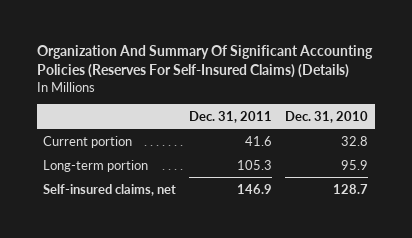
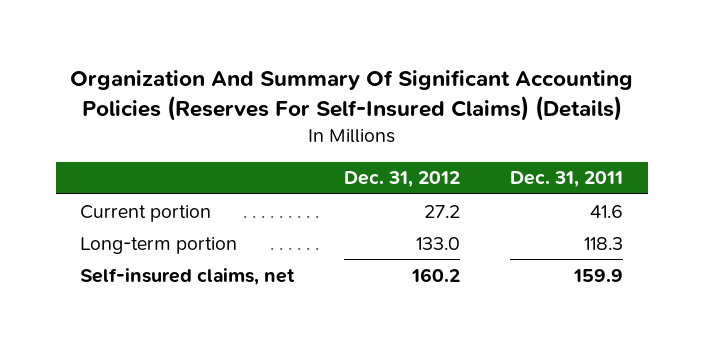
- | Dec. 31, 2011 | Dec. 31, 2010
+ | Dec. 31, 2012 | Dec. 31, 2011
- Long-term portion | 105.3 | 95.9
- Self-insured claims, net | 146.9 | 128.7
+ Long-term portion | 133.0 | 118.3
+ Self-insured claims, net | 160.2 | 159.9

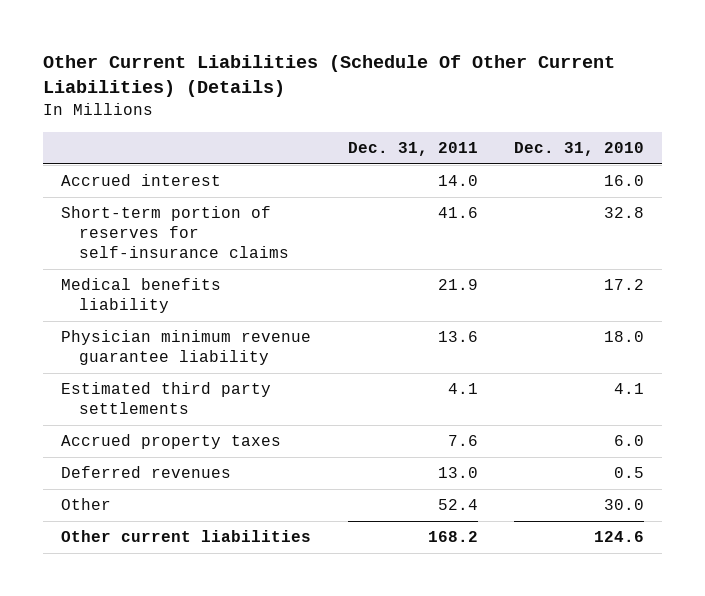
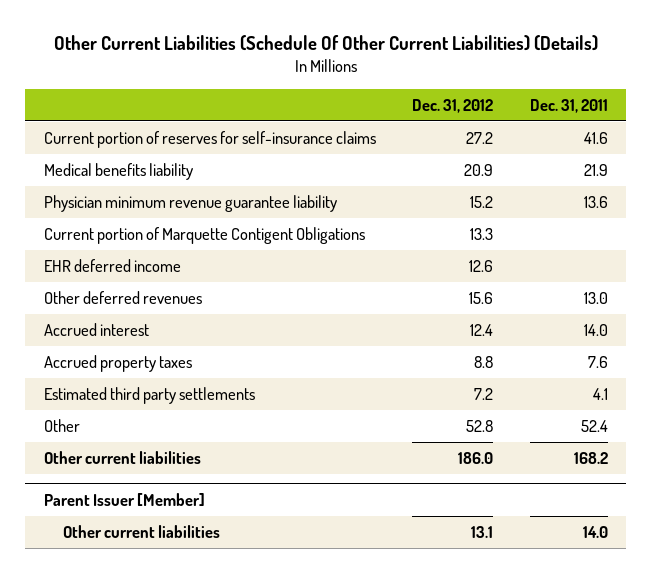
- | Dec. 31, 2011 | Dec. 31, 2010
+ | Dec. 31, 2012 | Dec. 31, 2011
- Short-term portion of reserves for self-insurance claims | 41.6 | 32.8
+ Current portion of reserves for self-insurance claims | 27.2 | 41.6
+ Current portion of Marquette Contigent Obligations | 13.3 |
+ EHR deferred income | 12.6 |
+ Other deferred revenues | 15.6 | 13.0
moved down: Accrued interest | 12.4 | 14.0
- Deferred revenues | 13.0 | 0.5
moved down: Estimated third party settlements | 7.2 | 4.1
+ Parent Issuer [Member]
+ Other current liabilities | 13.1 | 14.0

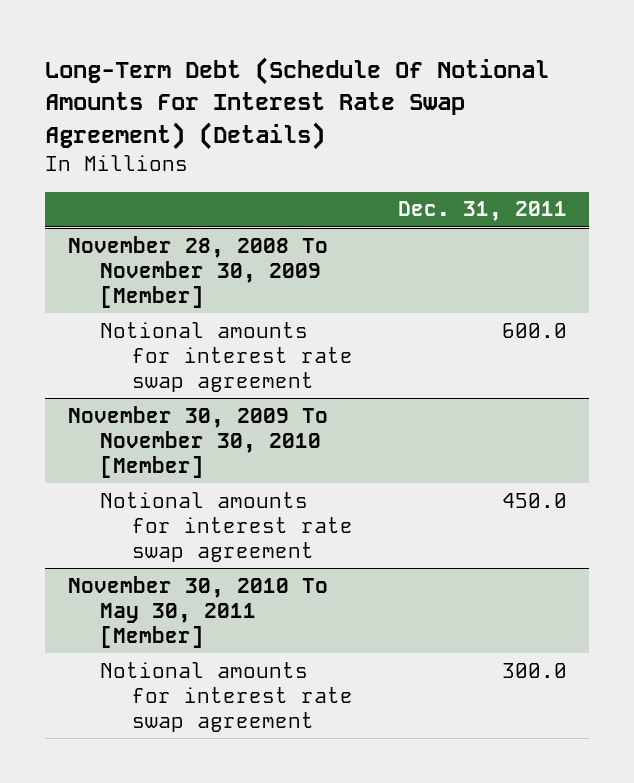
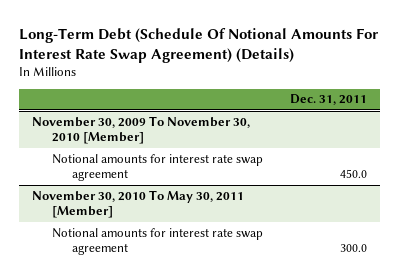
- November 28, 2008 To November 30, 2009 [Member]
- Notional amounts for interest rate swap agreement | 600.0

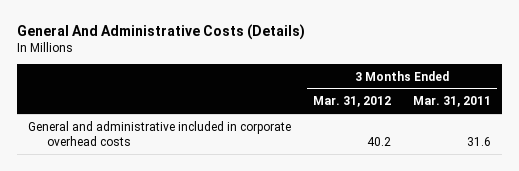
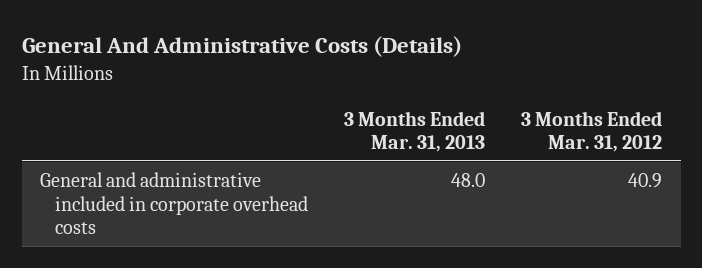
- | 3 Months Ended Mar. 31, 2012 | 3 Months Ended Mar. 31, 2011
+ | 3 Months Ended Mar. 31, 2013 | 3 Months Ended Mar. 31, 2012
- General and administrative included in corporate overhead costs | 40.2 | 31.6
+ General and administrative included in corporate overhead costs | 48.0 | 40.9

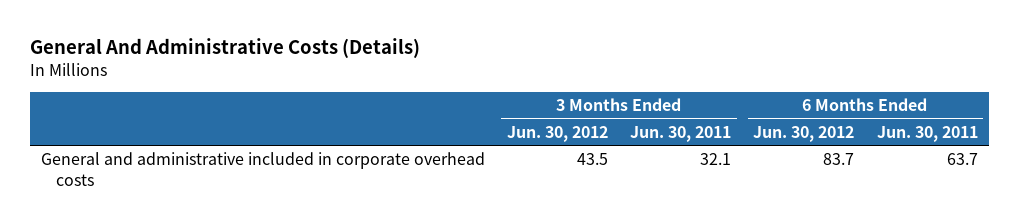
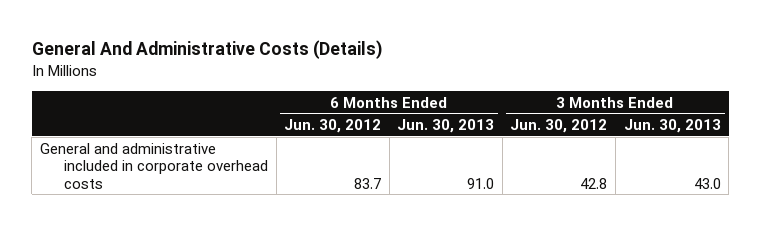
- | 3 Months Ended Jun. 30, 2012 | 3 Months Ended Jun. 30, 2011 | 6 Months Ended Jun. 30, 2012 | 6 Months Ended Jun. 30, 2011
+ | 6 Months Ended Jun. 30, 2012 | 6 Months Ended Jun. 30, 2013 | 3 Months Ended Jun. 30, 2012 | 3 Months Ended Jun. 30, 2013
- General and administrative included in corporate overhead costs | 43.5 | 32.1 | 83.7 | 63.7
+ General and administrative included in corporate overhead costs | 83.7 | 91.0 | 42.8 | 43.0

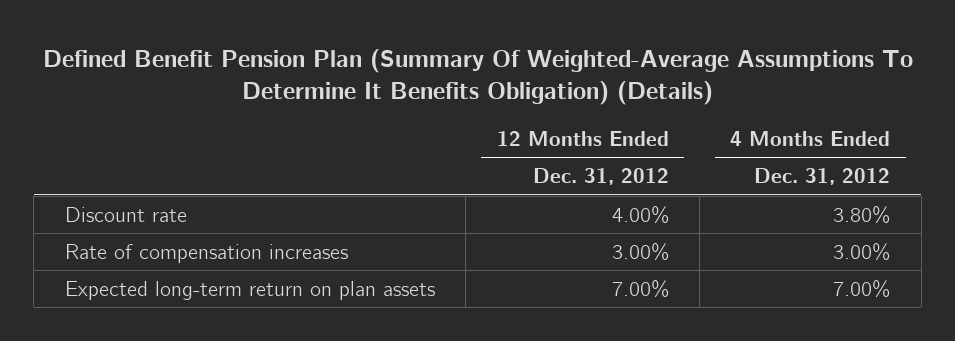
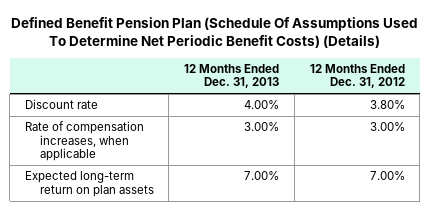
- Defined Benefit Pension Plan (Summary Of Weighted-Average Assumptions To Determine It Benefits Obligation) (Details)
+ Defined Benefit Pension Plan (Schedule Of Assumptions Used To Determine Net Periodic Benefit Costs) (Details)
- | 12 Months Ended Dec. 31, 2012 | 4 Months Ended Dec. 31, 2012
+ | 12 Months Ended Dec. 31, 2013 | 12 Months Ended Dec. 31, 2012
- Discount rate | 4.00% | 3.80%
- Rate of compensation increases | 3.00% | 3.00%
+ Discount rate | 4.00% | 3.80%
+ Rate of compensation increases, when applicable | 3.00% | 3.00%

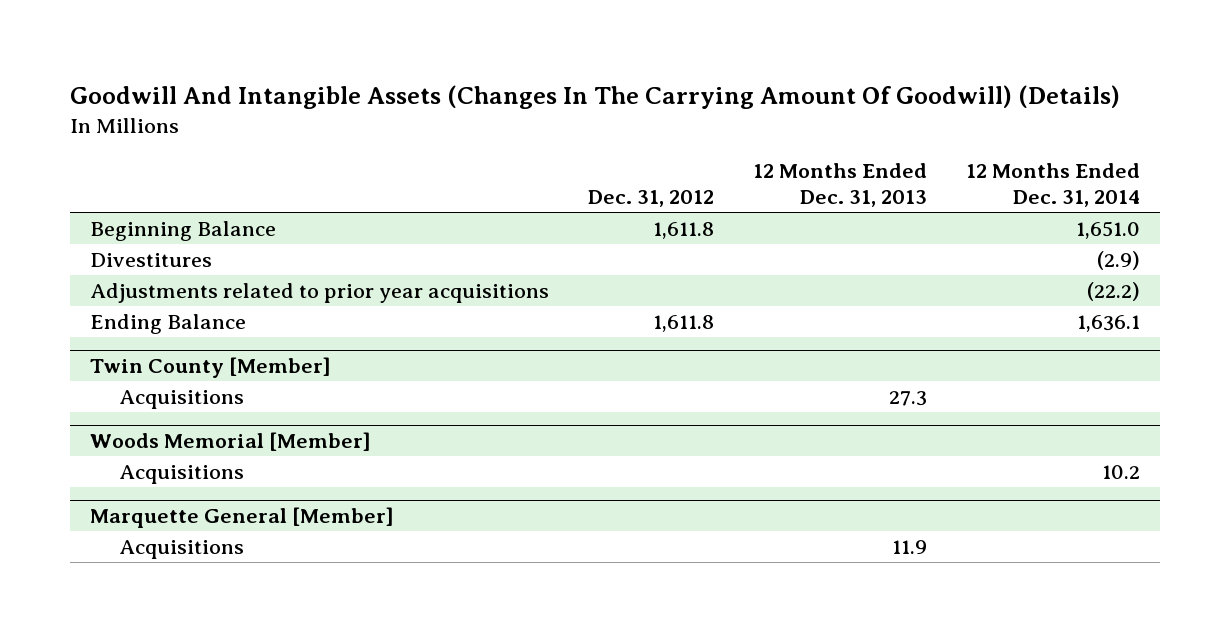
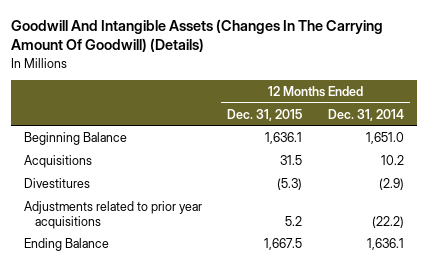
- | Dec. 31, 2012 | 12 Months Ended Dec. 31, 2013 | 12 Months Ended Dec. 31, 2014
+ | 12 Months Ended Dec. 31, 2015 | 12 Months Ended Dec. 31, 2014
+ Acquisitions | 31.5 | 10.2
- Twin County [Member]
- Acquisitions | | 27.3 |
- Woods Memorial [Member]
- Acquisitions | | | 10.2
- Marquette General [Member]
- Acquisitions | | 11.9 |

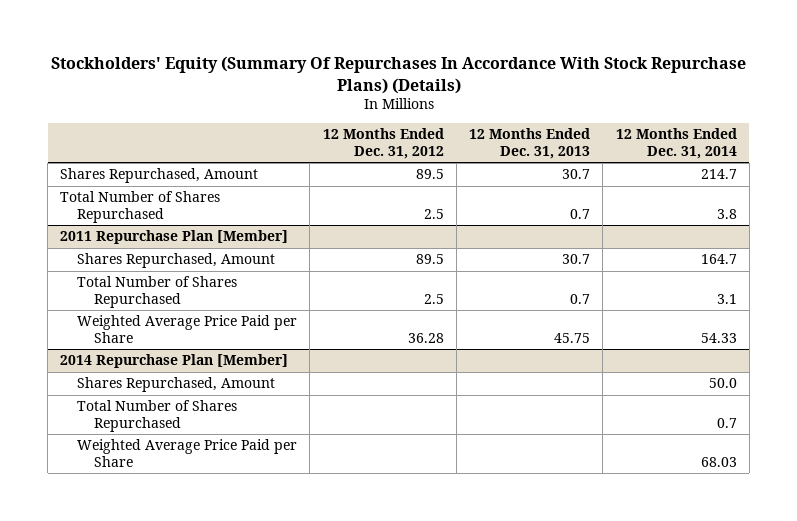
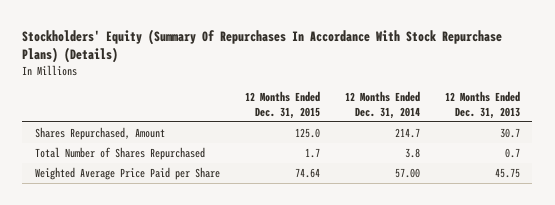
- | 12 Months Ended Dec. 31, 2012 | 12 Months Ended Dec. 31, 2013 | 12 Months Ended Dec. 31, 2014
+ | 12 Months Ended Dec. 31, 2015 | 12 Months Ended Dec. 31, 2014 | 12 Months Ended Dec. 31, 2013
- 2011 Repurchase Plan [Member]
- Shares Repurchased, Amount | 89.5 | 30.7 | 164.7
- Total Number of Shares Repurchased | 2.5 | 0.7 | 3.1
- Weighted Average Price Paid per Share | 36.28 | 45.75 | 54.33
- 2014 Repurchase Plan [Member]
- Shares Repurchased, Amount | | | 50.0
- Total Number of Shares Repurchased | | | 0.7
- Weighted Average Price Paid per Share | | | 68.03
+ Weighted Average Price Paid per Share | 74.64 | 57.00 | 45.75

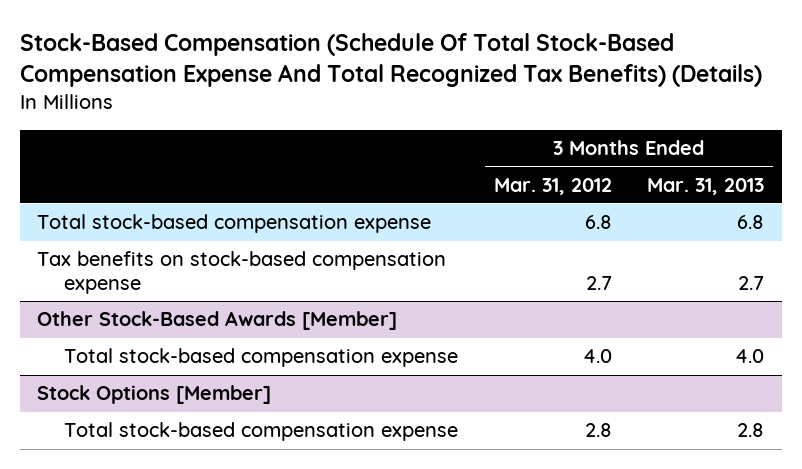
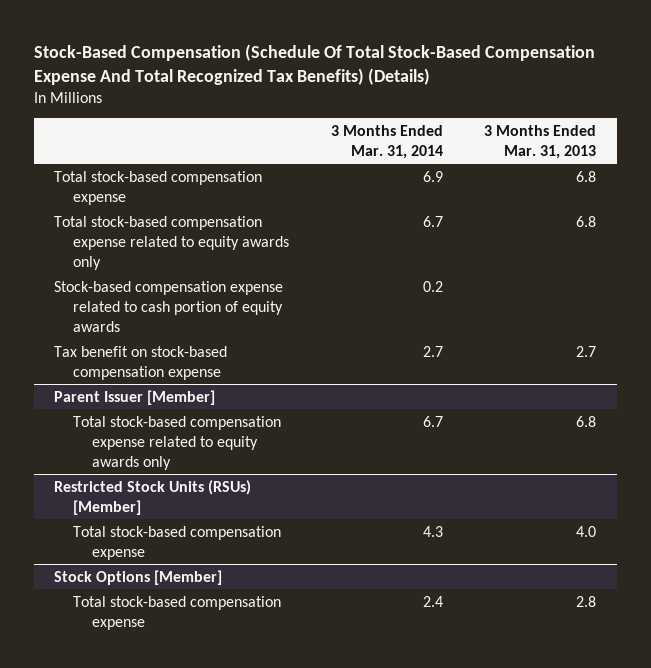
- | 3 Months Ended Mar. 31, 2012 | 3 Months Ended Mar. 31, 2013
+ | 3 Months Ended Mar. 31, 2014 | 3 Months Ended Mar. 31, 2013
- Tax benefits on stock-based compensation expense | 2.7 | 2.7
- Other Stock-Based Awards [Member]
+ Total stock-based compensation expense related to equity awards only | 6.7 | 6.8
+ Stock-based compensation expense related to cash portion of equity awards | 0.2 |
+ Tax benefit on stock-based compensation expense | 2.7 | 2.7
+ Parent Issuer [Member]
+ Total stock-based compensation expense related to equity awards only | 6.7 | 6.8
+ Restricted Stock Units (RSUs) [Member]

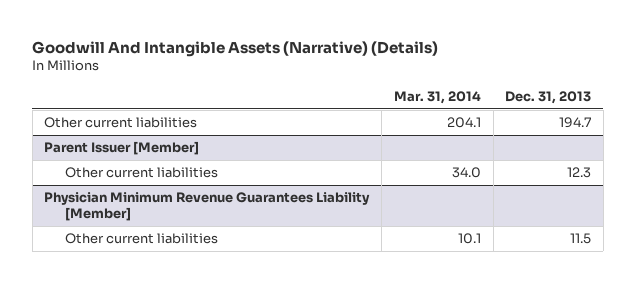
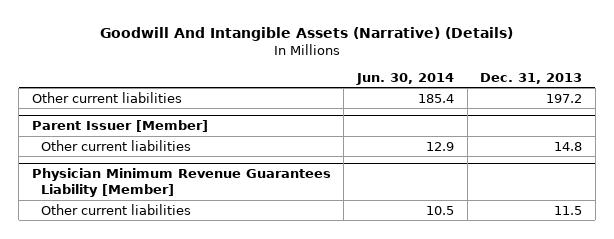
- | Mar. 31, 2014 | Dec. 31, 2013
+ | Jun. 30, 2014 | Dec. 31, 2013
- Other current liabilities | 204.1 | 194.7
+ Other current liabilities | 185.4 | 197.2
@ Parent Issuer [Member]
- Other current liabilities | 34.0 | 12.3
+ Other current liabilities | 12.9 | 14.8

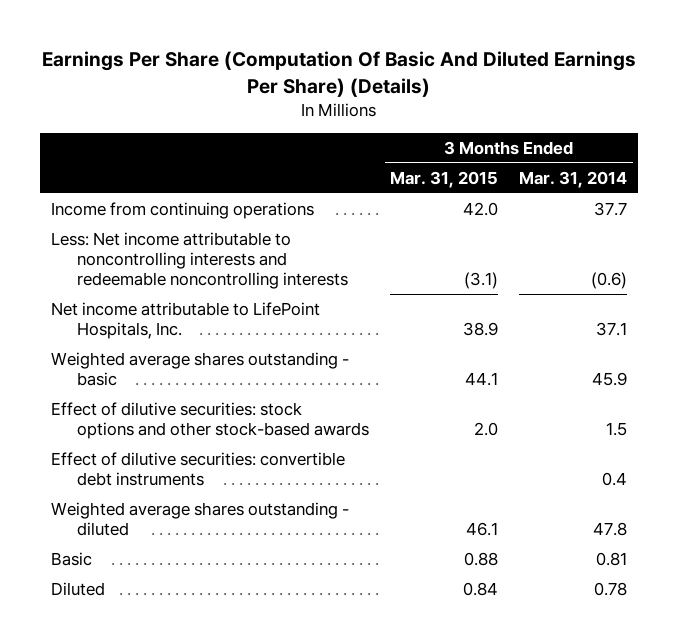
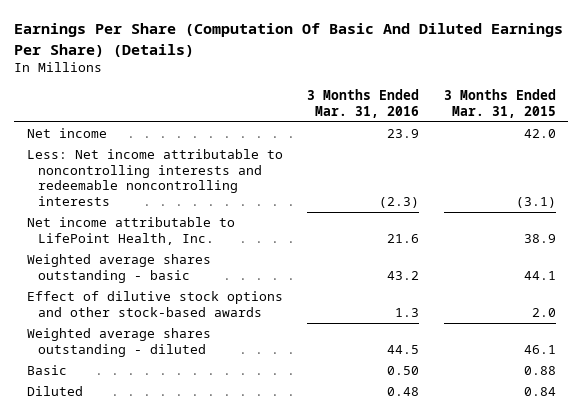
- | 3 Months Ended Mar. 31, 2015 | 3 Months Ended Mar. 31, 2014
+ | 3 Months Ended Mar. 31, 2016 | 3 Months Ended Mar. 31, 2015
- Income from continuing operations | 42.0 | 37.7
+ Net income | 23.9 | 42.0
- Net income attributable to LifePoint Hospitals, Inc. | 38.9 | 37.1
+ Net income attributable to LifePoint Health, Inc. | 21.6 | 38.9
- Effect of dilutive securities: stock options and other stock-based awards | 2.0 | 1.5
- Effect of dilutive securities: convertible debt instruments | | 0.4
+ Effect of dilutive stock options and other stock-based awards | 1.3 | 2.0

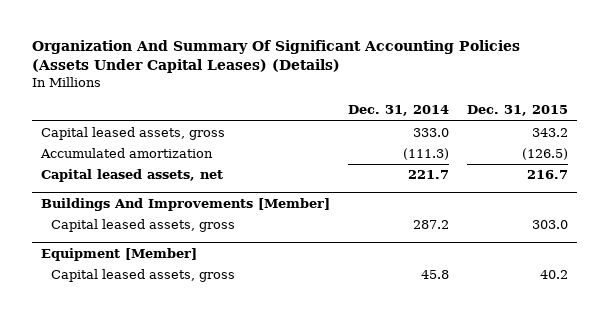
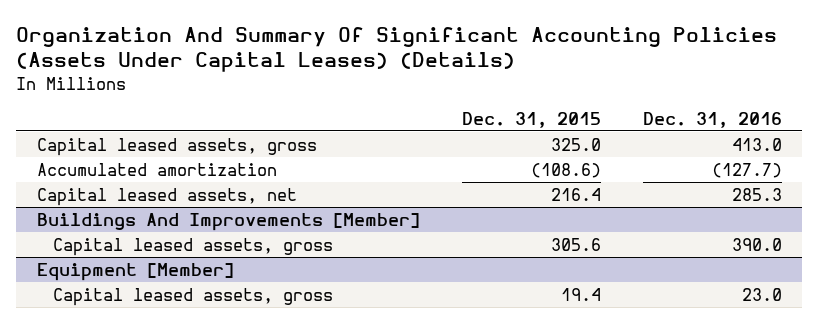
- | Dec. 31, 2014 | Dec. 31, 2015
+ | Dec. 31, 2015 | Dec. 31, 2016
- Capital leased assets, gross | 333.0 | 343.2
- Accumulated amortization | (111.3) | (126.5)
- Capital leased assets, net | 221.7 | 216.7
+ Capital leased assets, gross | 325.0 | 413.0
+ Accumulated amortization | (108.6) | (127.7)
+ Capital leased assets, net | 216.4 | 285.3
@ Buildings And Improvements [Member]
- Capital leased assets, gross | 287.2 | 303.0
+ Capital leased assets, gross | 305.6 | 390.0
@ Equipment [Member]
- Capital leased assets, gross | 45.8 | 40.2
+ Capital leased assets, gross | 19.4 | 23.0

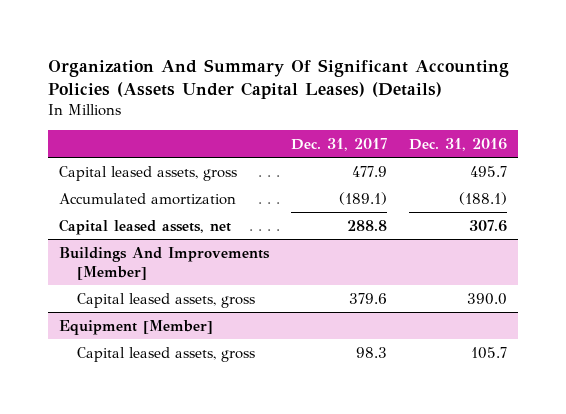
- | Dec. 31, 2015 | Dec. 31, 2016
+ | Dec. 31, 2017 | Dec. 31, 2016
- Capital leased assets, gross | 325.0 | 413.0
- Accumulated amortization | (108.6) | (127.7)
- Capital leased assets, net | 216.4 | 285.3
+ Capital leased assets, gross | 477.9 | 495.7
+ Accumulated amortization | (189.1) | (188.1)
+ Capital leased assets, net | 288.8 | 307.6
@ Equipment [Member]
- Capital leased assets, gross | 19.4 | 23.0
+ Capital leased assets, gross | 98.3 | 105.7

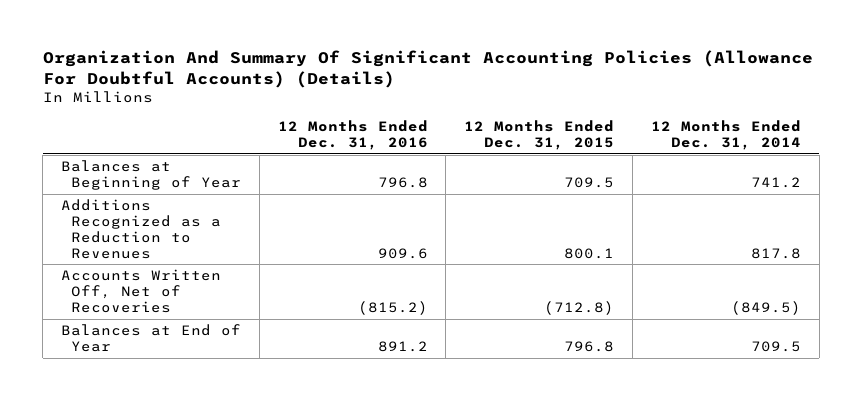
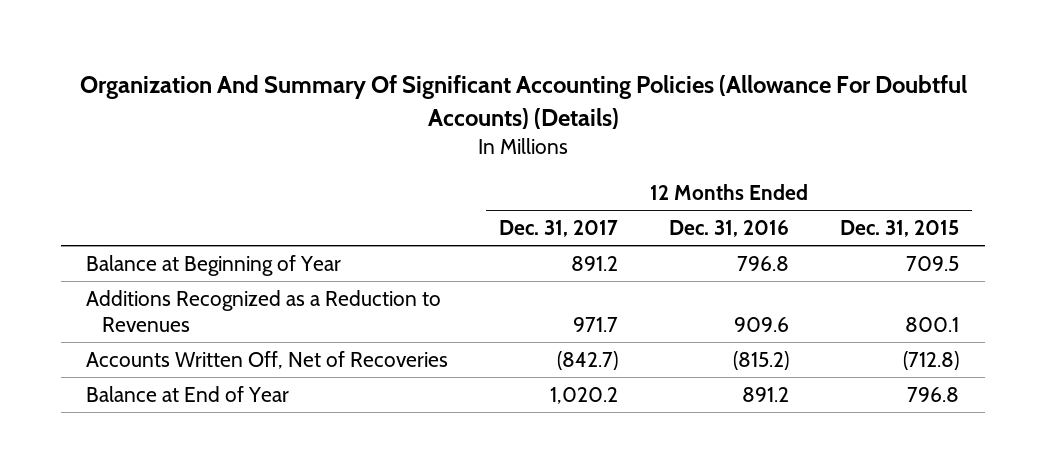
- | 12 Months Ended Dec. 31, 2016 | 12 Months Ended Dec. 31, 2015 | 12 Months Ended Dec. 31, 2014
+ | 12 Months Ended Dec. 31, 2017 | 12 Months Ended Dec. 31, 2016 | 12 Months Ended Dec. 31, 2015
- Balances at Beginning of Year | 796.8 | 709.5 | 741.2
+ Balance at Beginning of Year | 891.2 | 796.8 | 709.5
- Balances at End of Year | 891.2 | 796.8 | 709.5
+ Balance at End of Year | 1,020.2 | 891.2 | 796.8

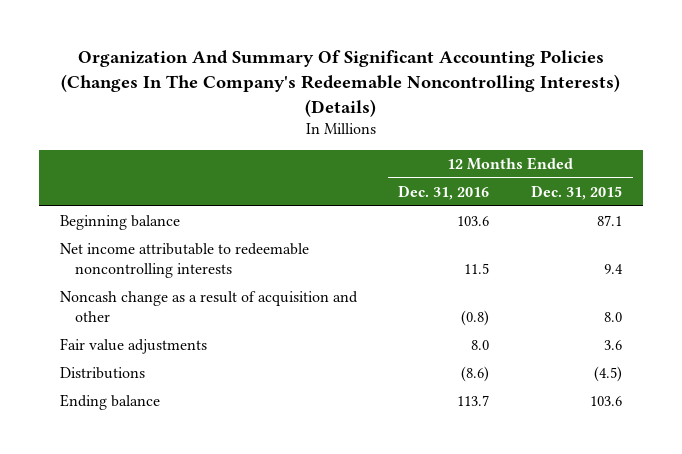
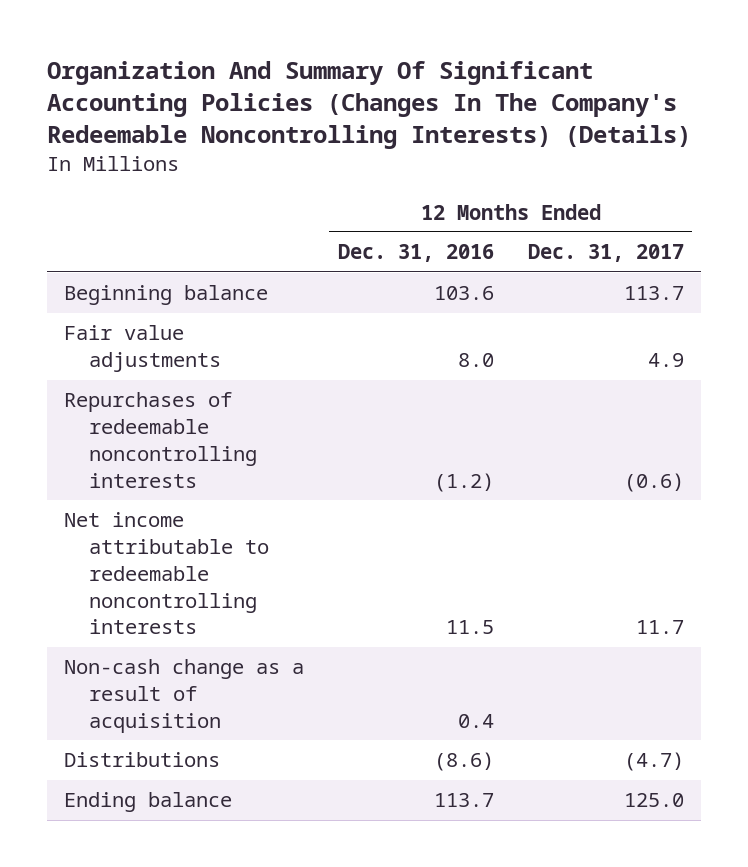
- | 12 Months Ended Dec. 31, 2016 | 12 Months Ended Dec. 31, 2015
+ | 12 Months Ended Dec. 31, 2016 | 12 Months Ended Dec. 31, 2017
- Noncash change as a result of acquisition and other | (0.8) | 8.0
+ Repurchases of redeemable noncontrolling interests | (1.2) | (0.6)
moved down: Net income attributable to redeemable noncontrolling interests | 11.5 | 11.7
+ Non-cash change as a result of acquisition | 0.4 |

